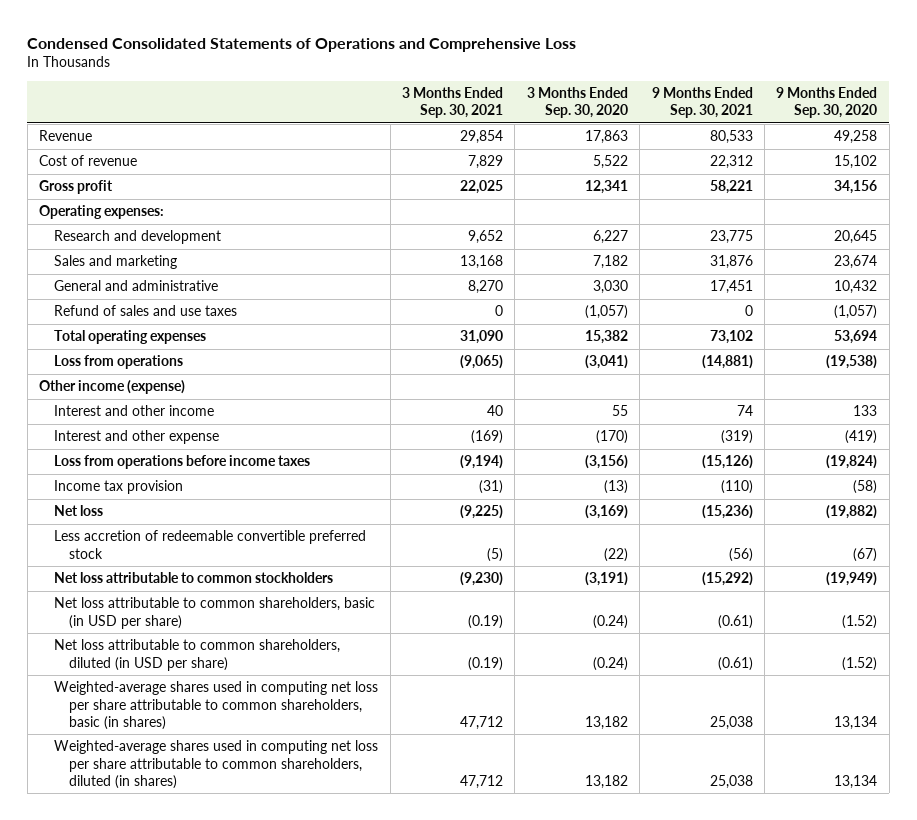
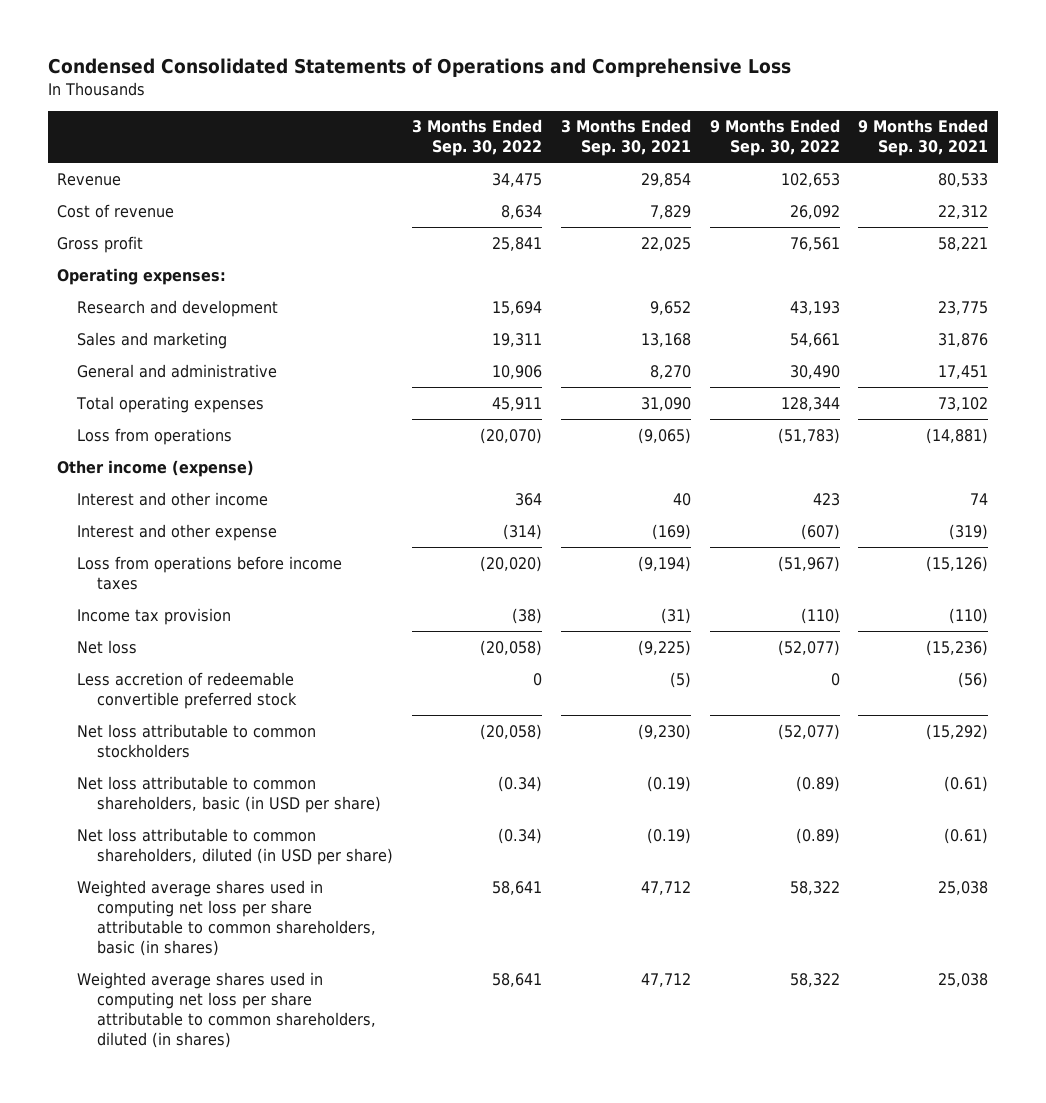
- | 3 Months Ended Sep. 30, 2021 | 3 Months Ended Sep. 30, 2020 | 9 Months Ended Sep. 30, 2021 | 9 Months Ended Sep. 30, 2020
+ | 3 Months Ended Sep. 30, 2022 | 3 Months Ended Sep. 30, 2021 | 9 Months Ended Sep. 30, 2022 | 9 Months Ended Sep. 30, 2021
- Refund of sales and use taxes | 0 | (1,057) | 0 | (1,057)
- Weighted-average shares used in computing net loss per share attributable to common shareholders, basic (in shares) | 47,712 | 13,182 | 25,038 | 13,134
- Weighted-average shares used in computing net loss per share attributable to common shareholders, diluted (in shares) | 47,712 | 13,182 | 25,038 | 13,134
+ Weighted average shares used in computing net loss per share attributable to common shareholders, basic (in shares) | 58,641 | 47,712 | 58,322 | 25,038
+ Weighted average shares used in computing net loss per share attributable to common shareholders, diluted (in shares) | 58,641 | 47,712 | 58,322 | 25,038

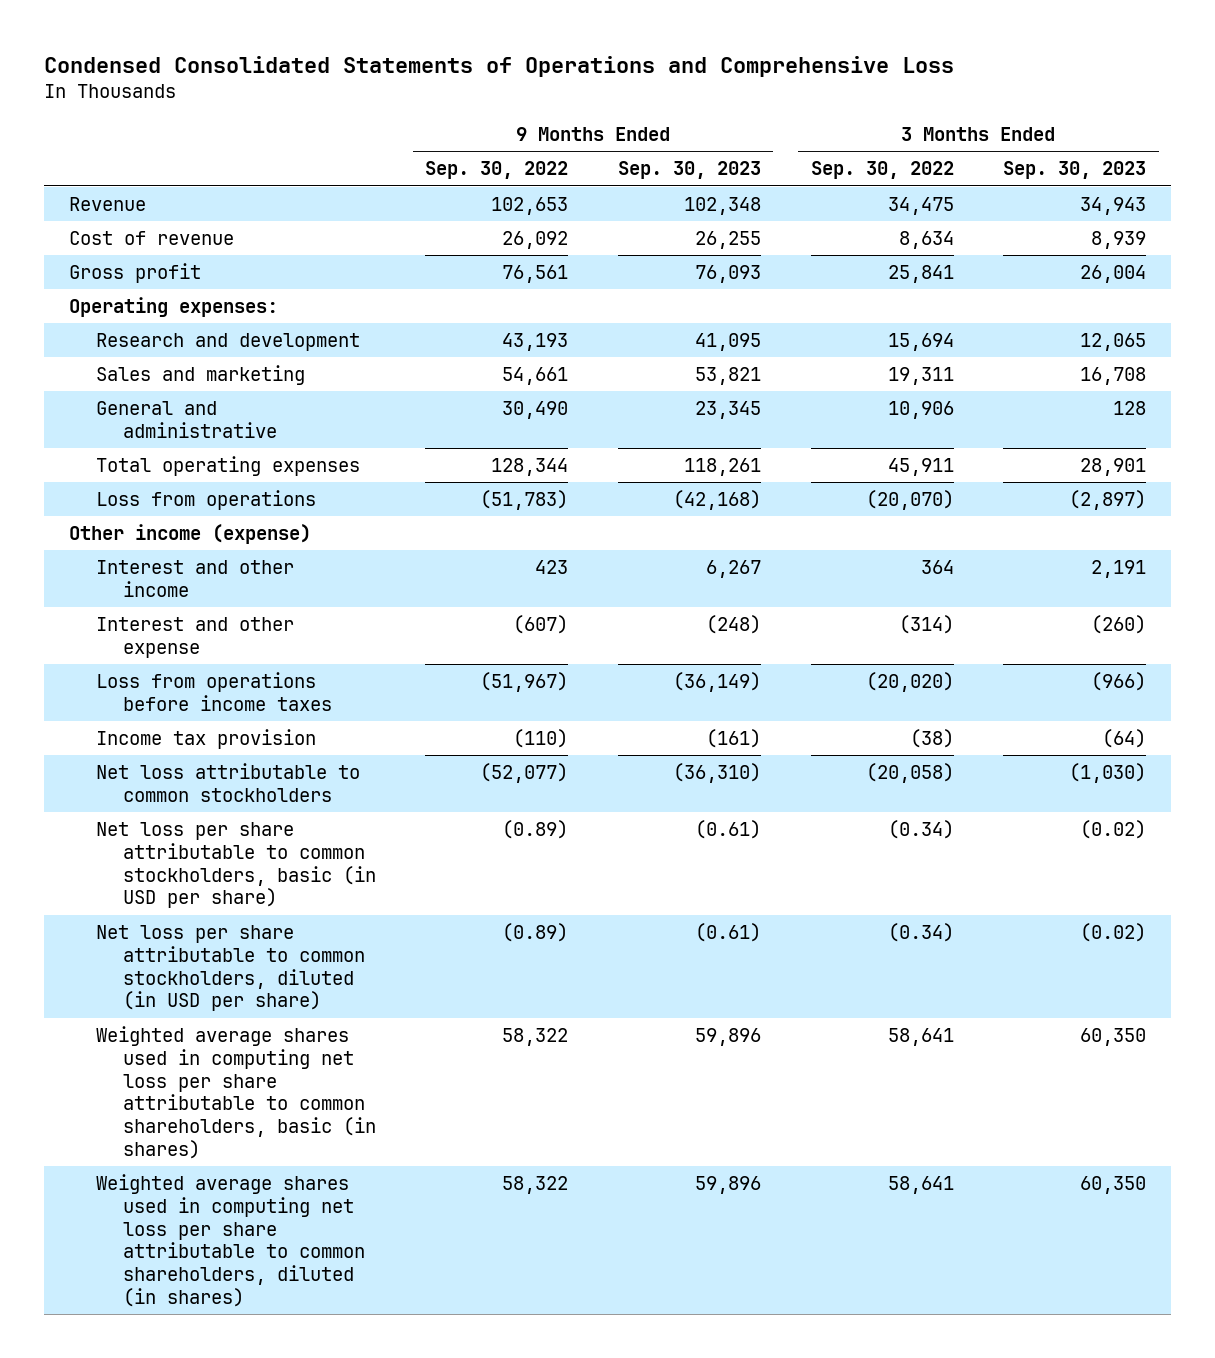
- | 3 Months Ended Sep. 30, 2022 | 3 Months Ended Sep. 30, 2021 | 9 Months Ended Sep. 30, 2022 | 9 Months Ended Sep. 30, 2021
+ | 9 Months Ended Sep. 30, 2022 | 9 Months Ended Sep. 30, 2023 | 3 Months Ended Sep. 30, 2022 | 3 Months Ended Sep. 30, 2023
- Net loss | (20,058) | (9,225) | (52,077) | (15,236)
- Less accretion of redeemable convertible preferred stock | 0 | (5) | 0 | (56)
- Net loss attributable to common shareholders, basic (in USD per share) | (0.34) | (0.19) | (0.89) | (0.61)
- Net loss attributable to common shareholders, diluted (in USD per share) | (0.34) | (0.19) | (0.89) | (0.61)
+ Net loss per share attributable to common stockholders, basic (in USD per share) | (0.89) | (0.61) | (0.34) | (0.02)
+ Net loss per share attributable to common stockholders, diluted (in USD per share) | (0.89) | (0.61) | (0.34) | (0.02)

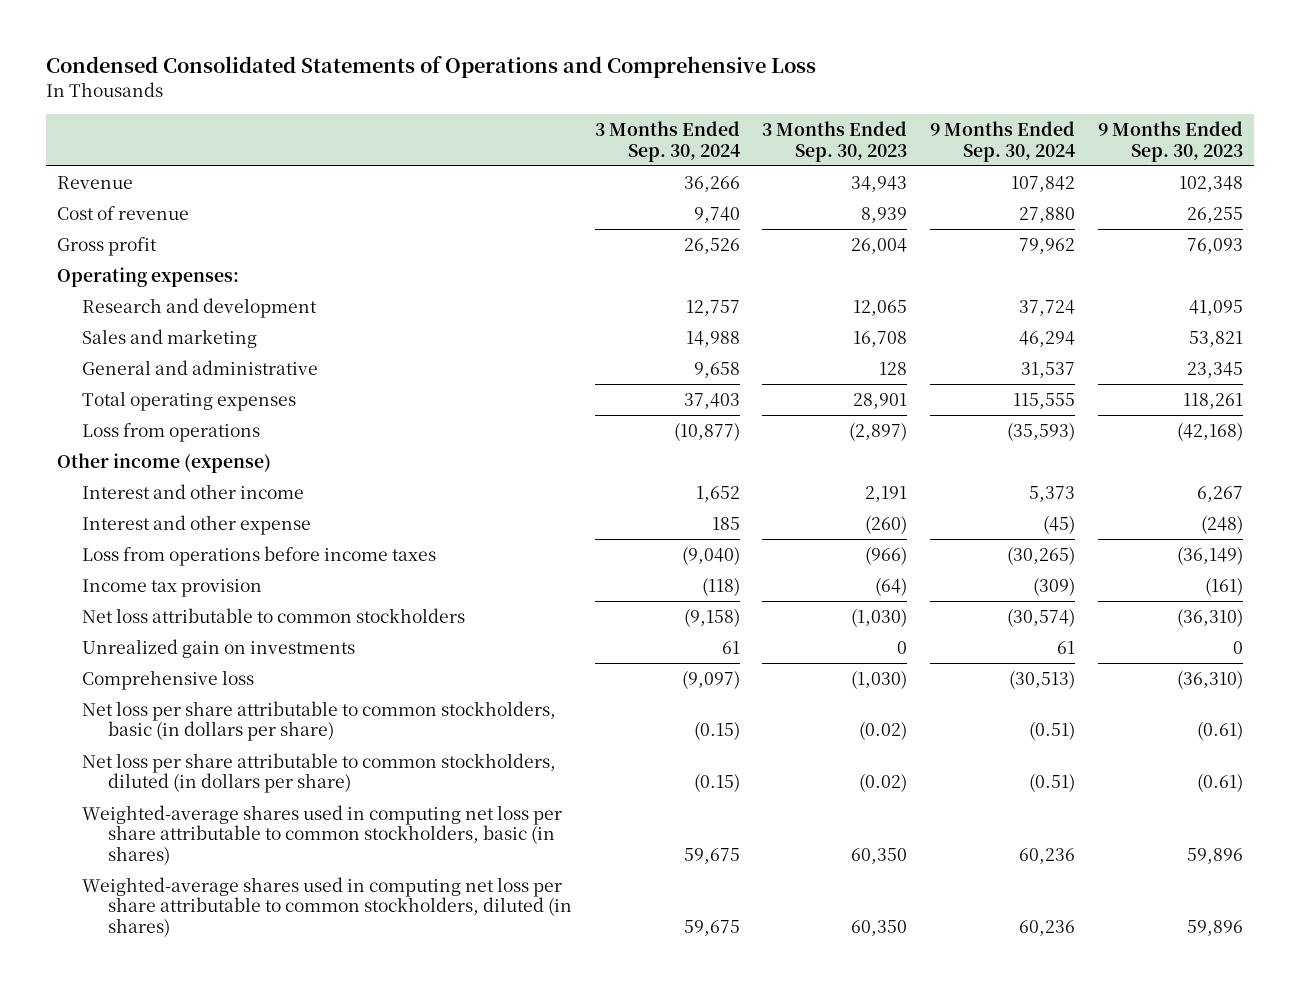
- | 9 Months Ended Sep. 30, 2022 | 9 Months Ended Sep. 30, 2023 | 3 Months Ended Sep. 30, 2022 | 3 Months Ended Sep. 30, 2023
+ | 3 Months Ended Sep. 30, 2024 | 3 Months Ended Sep. 30, 2023 | 9 Months Ended Sep. 30, 2024 | 9 Months Ended Sep. 30, 2023
- Net loss per share attributable to common stockholders, basic (in USD per share) | (0.89) | (0.61) | (0.34) | (0.02)
- Net loss per share attributable to common stockholders, diluted (in USD per share) | (0.89) | (0.61) | (0.34) | (0.02)
- Weighted average shares used in computing net loss per share attributable to common shareholders, basic (in shares) | 58,322 | 59,896 | 58,641 | 60,350
- Weighted average shares used in computing net loss per share attributable to common shareholders, diluted (in shares) | 58,322 | 59,896 | 58,641 | 60,350
+ Unrealized gain on investments | 61 | 0 | 61 | 0
+ Comprehensive loss | (9,097) | (1,030) | (30,513) | (36,310)
+ Net loss per share attributable to common stockholders, basic (in dollars per share) | (0.15) | (0.02) | (0.51) | (0.61)
+ Net loss per share attributable to common stockholders, diluted (in dollars per share) | (0.15) | (0.02) | (0.51) | (0.61)
+ Weighted-average shares used in computing net loss per share attributable to common stockholders, basic (in shares) | 59,675 | 60,350 | 60,236 | 59,896
+ Weighted-average shares used in computing net loss per share attributable to common stockholders, diluted (in shares) | 59,675 | 60,350 | 60,236 | 59,896

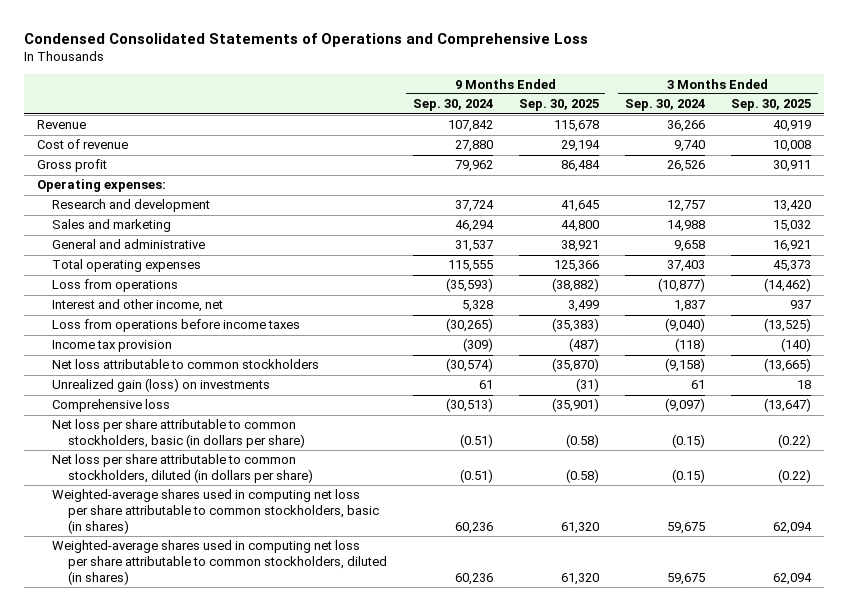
- | 3 Months Ended Sep. 30, 2024 | 3 Months Ended Sep. 30, 2023 | 9 Months Ended Sep. 30, 2024 | 9 Months Ended Sep. 30, 2023
+ | 9 Months Ended Sep. 30, 2024 | 9 Months Ended Sep. 30, 2025 | 3 Months Ended Sep. 30, 2024 | 3 Months Ended Sep. 30, 2025
- Other income (expense)
- Interest and other income | 1,652 | 2,191 | 5,373 | 6,267
- Interest and other expense | 185 | (260) | (45) | (248)
+ Interest and other income, net | 5,328 | 3,499 | 1,837 | 937
- Unrealized gain on investments | 61 | 0 | 61 | 0
+ Unrealized gain (loss) on investments | 61 | (31) | 61 | 18

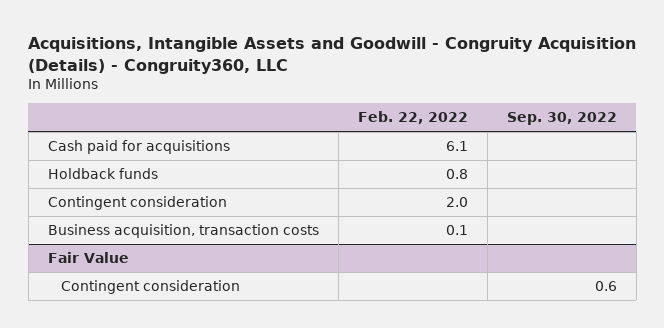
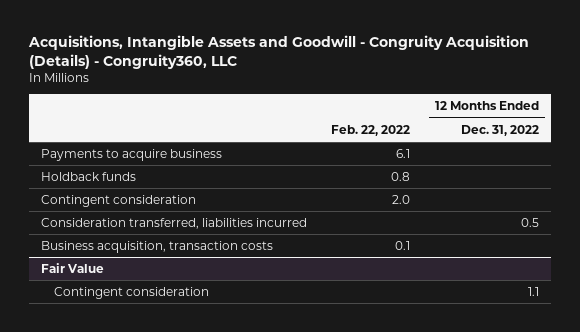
- | Feb. 22, 2022 | Sep. 30, 2022
+ | Feb. 22, 2022 | 12 Months Ended Dec. 31, 2022
- Cash paid for acquisitions | 6.1 |
+ Payments to acquire business | 6.1 |
+ Consideration transferred, liabilities incurred | | 0.5

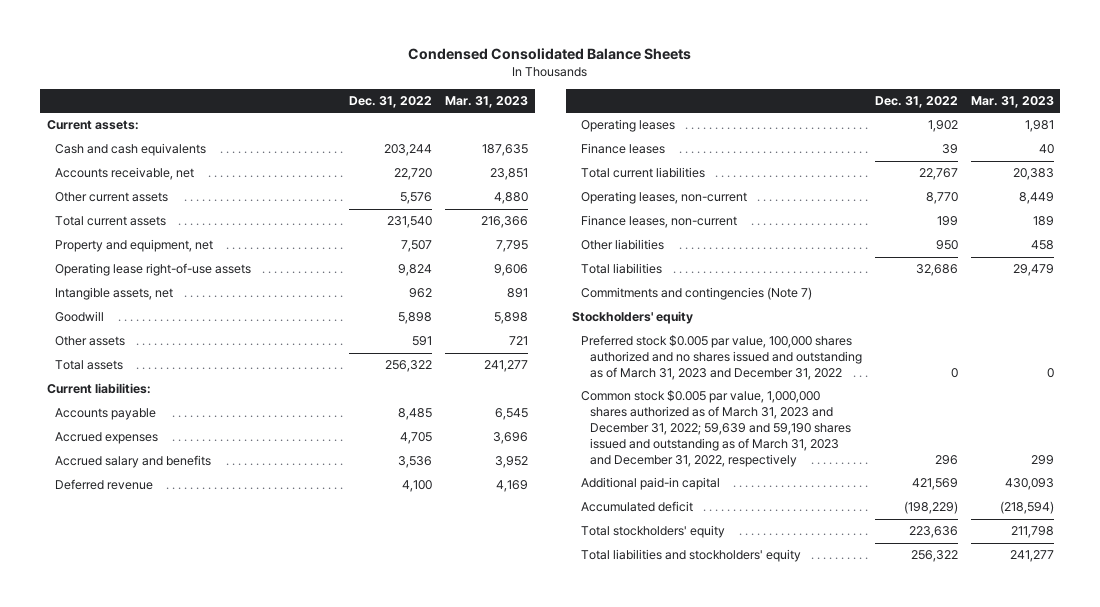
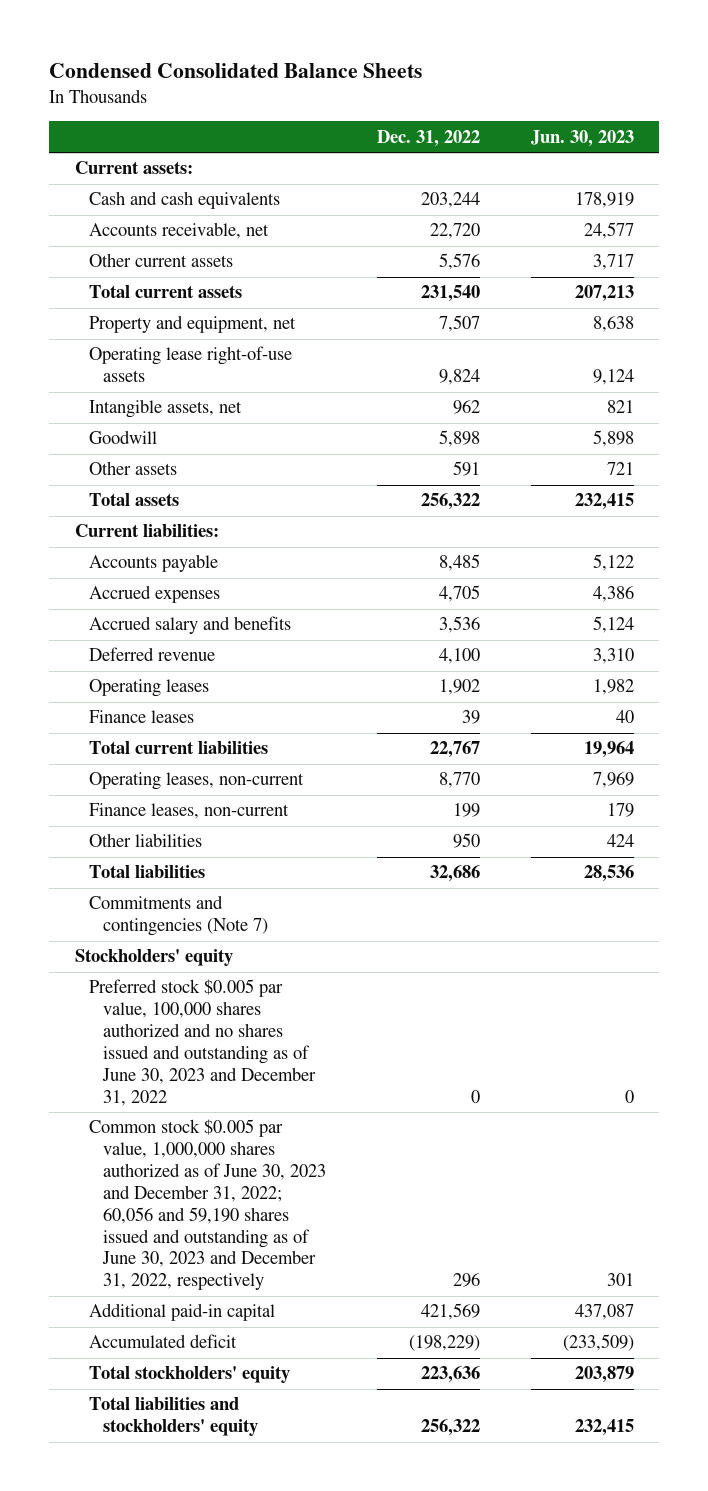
- | Dec. 31, 2022 | Mar. 31, 2023
+ | Dec. 31, 2022 | Jun. 30, 2023
- Preferred stock $0.005 par value, 100,000 shares authorized and no shares issued and outstanding as of March 31, 2023 and December 31, 2022 | 0 | 0
- Common stock $0.005 par value, 1,000,000 shares authorized as of March 31, 2023 and December 31, 2022; 59,639 and 59,190 shares issued and outstanding as of March 31, 2023 and December 31, 2022, respectively | 296 | 299
+ Preferred stock $0.005 par value, 100,000 shares authorized and no shares issued and outstanding as of June 30, 2023 and December 31, 2022 | 0 | 0
+ Common stock $0.005 par value, 1,000,000 shares authorized as of June 30, 2023 and December 31, 2022; 60,056 and 59,190 shares issued and outstanding as of June 30, 2023 and December 31, 2022, respectively | 296 | 301

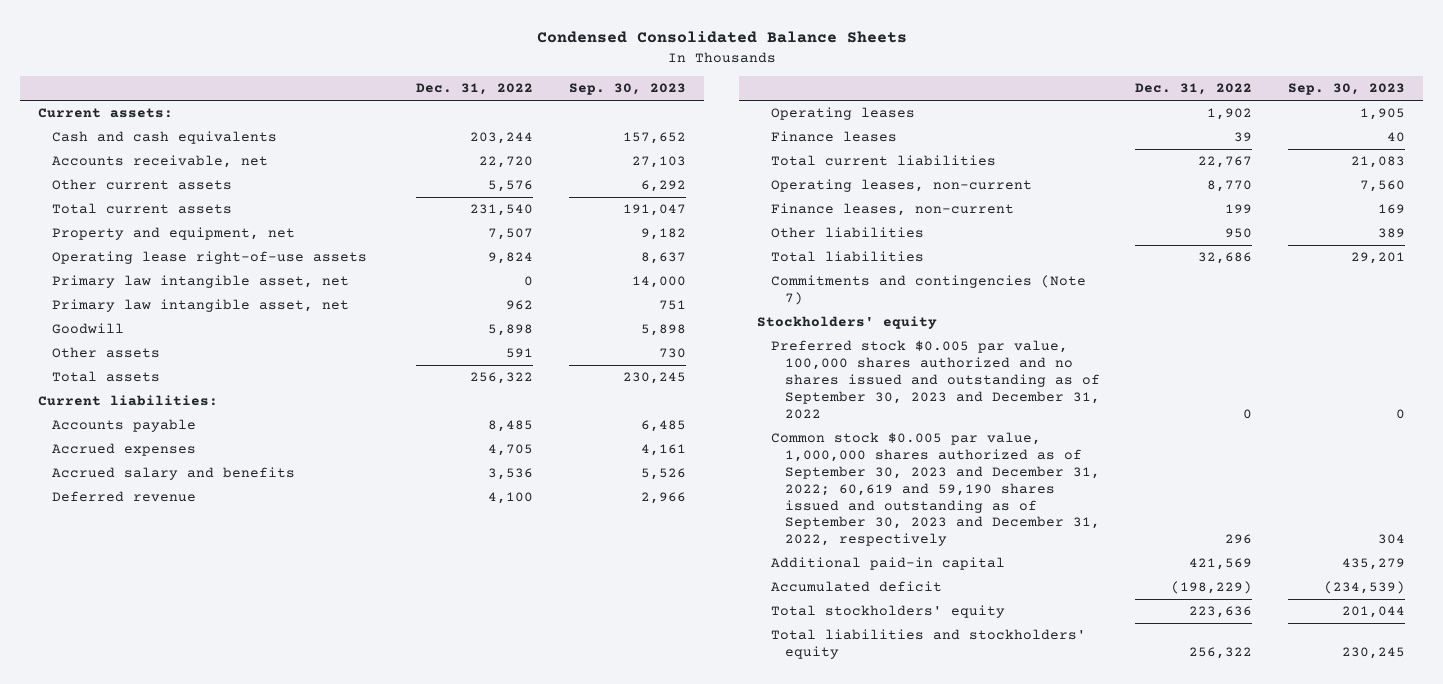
- | Dec. 31, 2022 | Jun. 30, 2023
+ | Dec. 31, 2022 | Sep. 30, 2023
- Intangible assets, net | 962 | 821
+ Primary law intangible asset, net | 0 | 14,000
+ Primary law intangible asset, net | 962 | 751
- Preferred stock $0.005 par value, 100,000 shares authorized and no shares issued and outstanding as of June 30, 2023 and December 31, 2022 | 0 | 0
- Common stock $0.005 par value, 1,000,000 shares authorized as of June 30, 2023 and December 31, 2022; 60,056 and 59,190 shares issued and outstanding as of June 30, 2023 and December 31, 2022, respectively | 296 | 301
+ Preferred stock $0.005 par value, 100,000 shares authorized and no shares issued and outstanding as of September 30, 2023 and December 31, 2022 | 0 | 0
+ Common stock $0.005 par value, 1,000,000 shares authorized as of September 30, 2023 and December 31, 2022; 60,619 and 59,190 shares issued and outstanding as of September 30, 2023 and December 31, 2022, respectively | 296 | 304

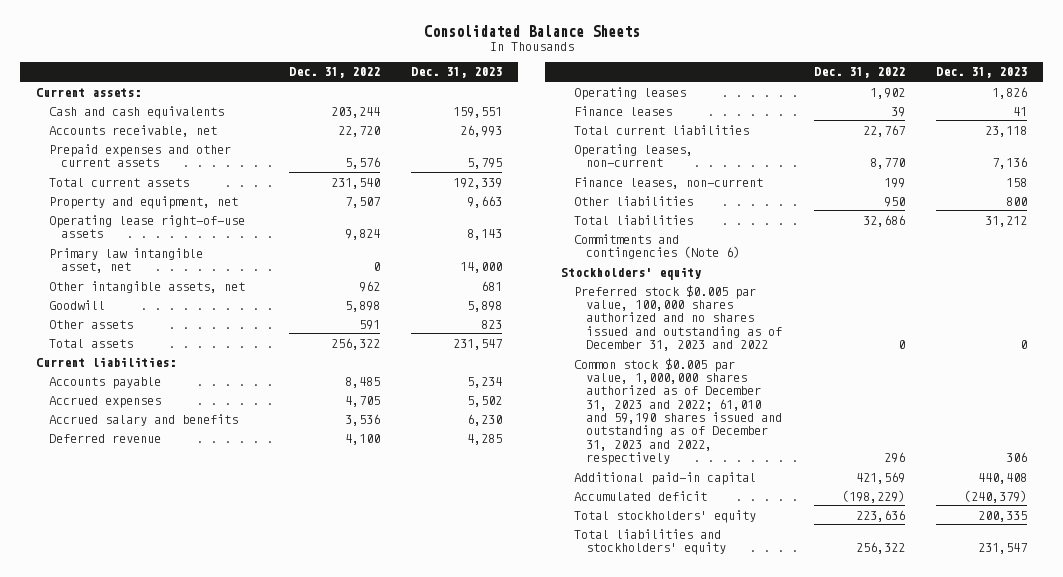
- Condensed Consolidated Balance Sheets
+ Consolidated Balance Sheets
- | Dec. 31, 2022 | Sep. 30, 2023
+ | Dec. 31, 2022 | Dec. 31, 2023
- Other current assets | 5,576 | 6,292
+ Prepaid expenses and other current assets | 5,576 | 5,795
- Primary law intangible asset, net | 962 | 751
+ Other intangible assets, net | 962 | 681
- Commitments and contingencies (Note 7)
+ Commitments and contingencies (Note 6)
- Preferred stock $0.005 par value, 100,000 shares authorized and no shares issued and outstanding as of September 30, 2023 and December 31, 2022 | 0 | 0
- Common stock $0.005 par value, 1,000,000 shares authorized as of September 30, 2023 and December 31, 2022; 60,619 and 59,190 shares issued and outstanding as of September 30, 2023 and December 31, 2022, respectively | 296 | 304
+ Preferred stock $0.005 par value, 100,000 shares authorized and no shares issued and outstanding as of December 31, 2023 and 2022 | 0 | 0
+ Common stock $0.005 par value, 1,000,000 shares authorized as of December 31, 2023 and 2022; 61,010 and 59,190 shares issued and outstanding as of December 31, 2023 and 2022, respectively | 296 | 306

